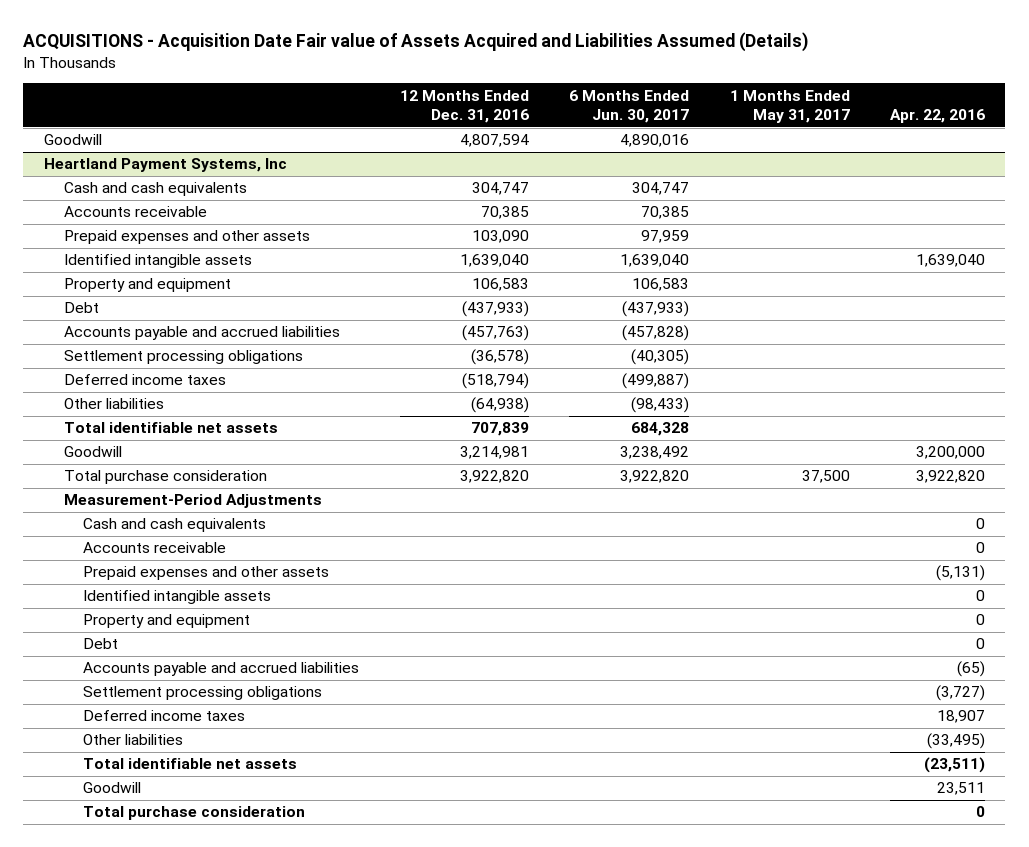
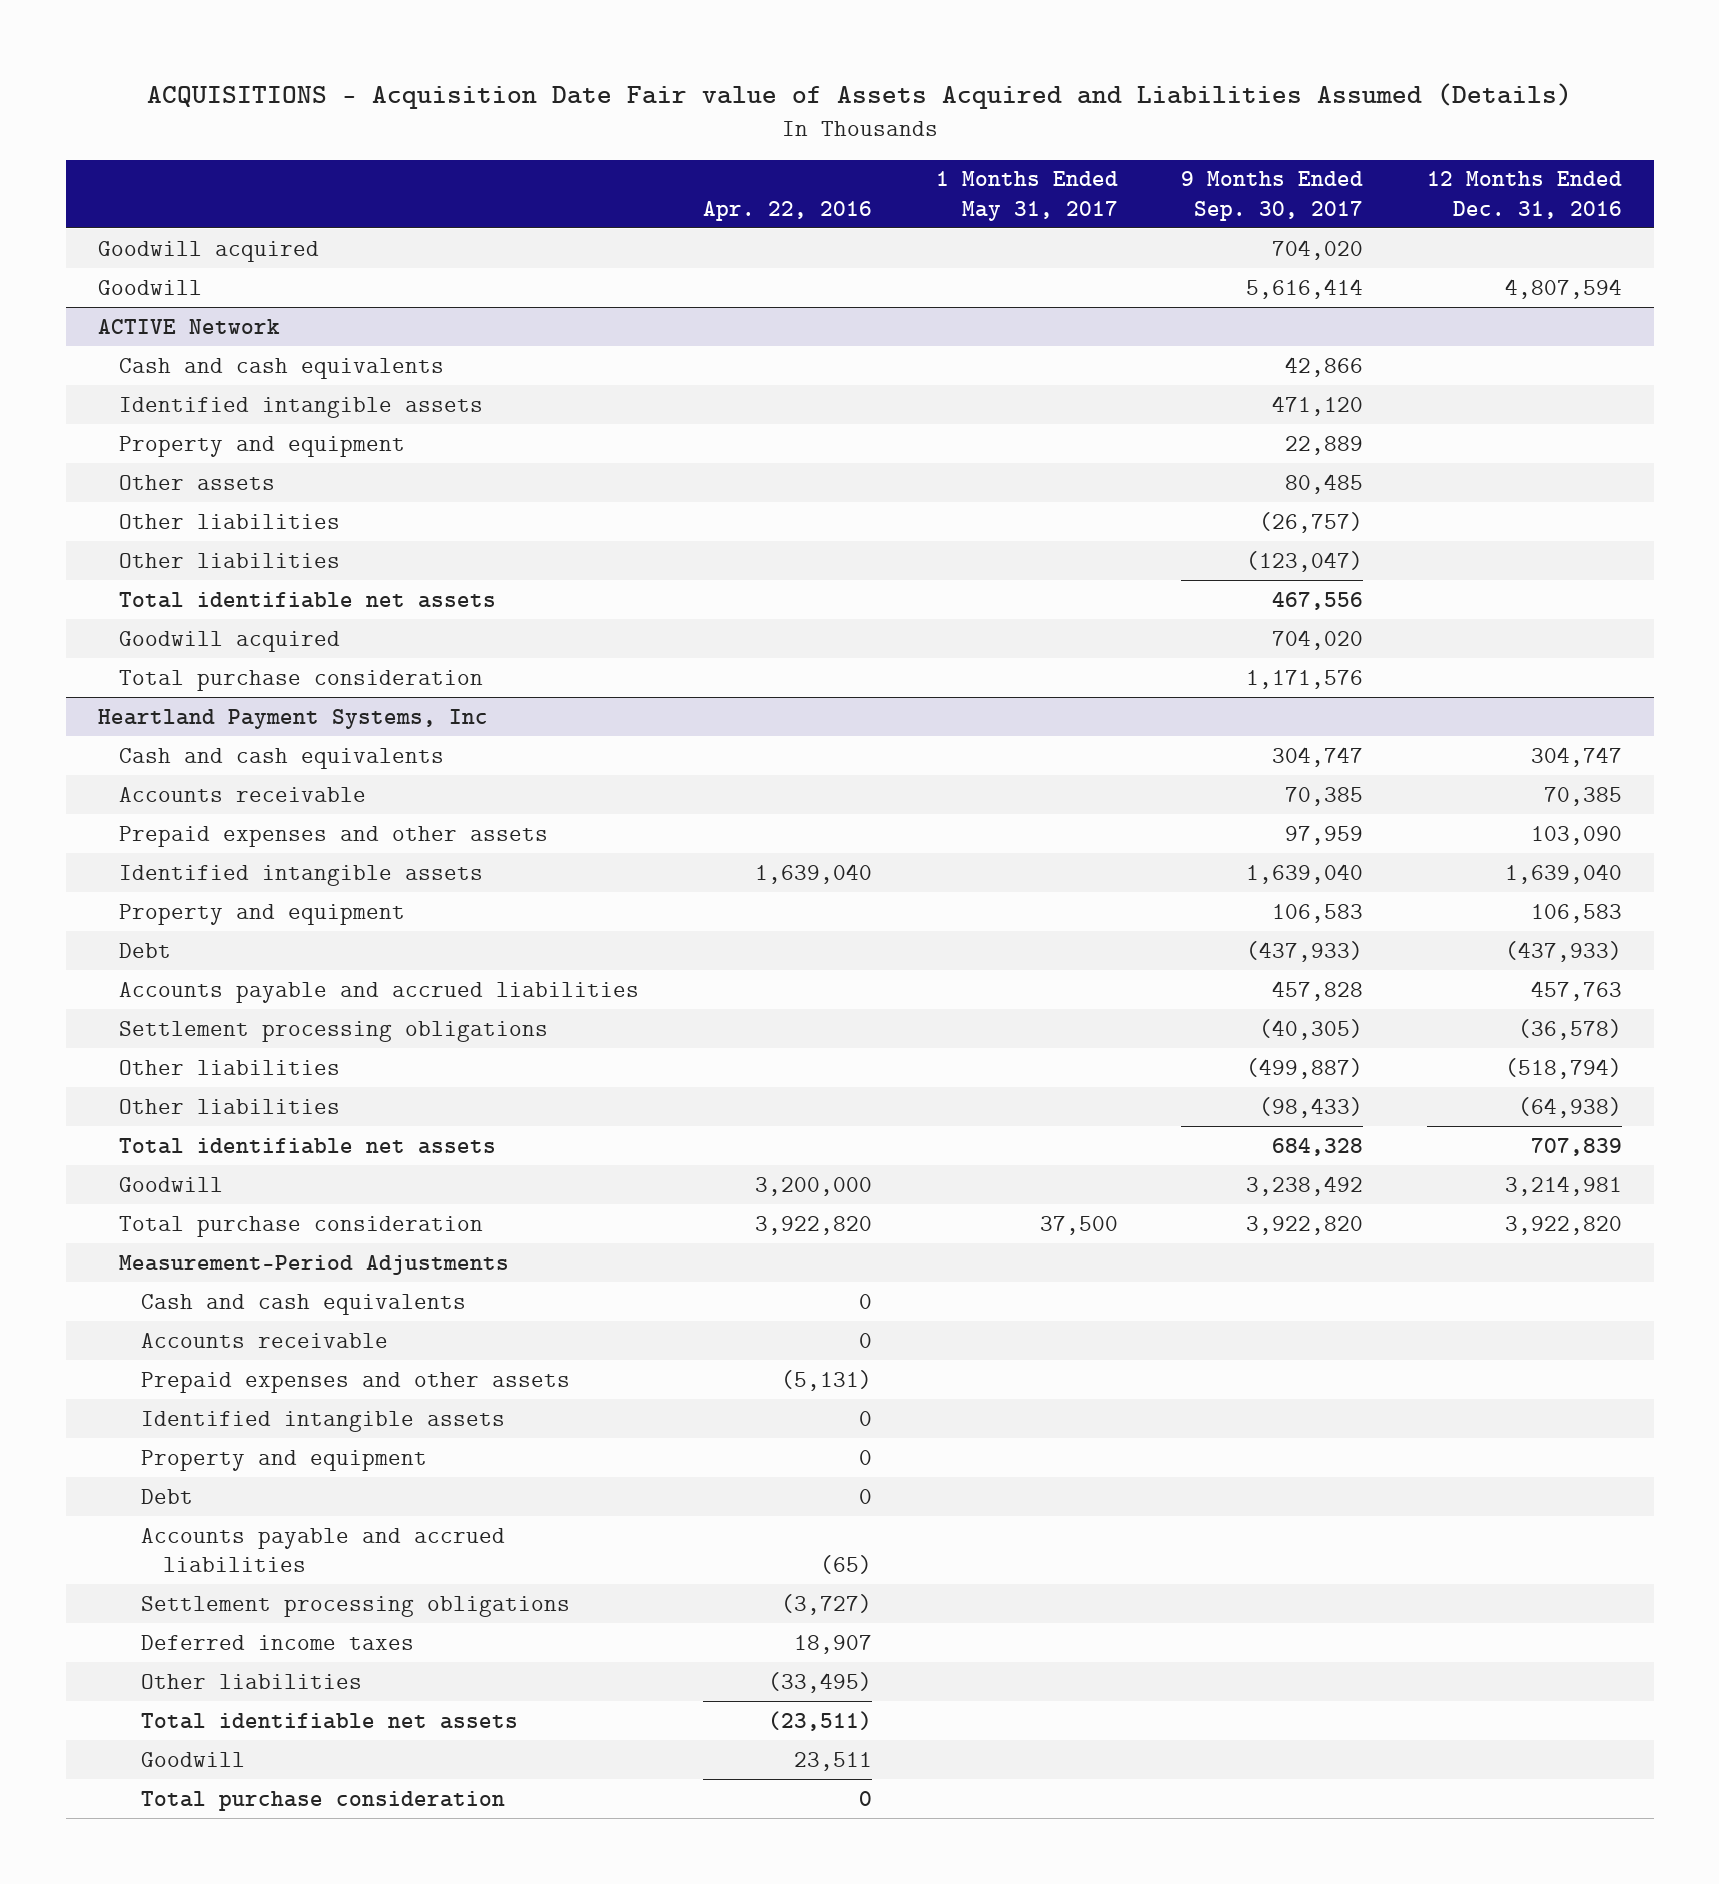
- | 12 Months Ended Dec. 31, 2016 | 6 Months Ended Jun. 30, 2017 | 1 Months Ended May 31, 2017 | Apr. 22, 2016
+ | Apr. 22, 2016 | 1 Months Ended May 31, 2017 | 9 Months Ended Sep. 30, 2017 | 12 Months Ended Dec. 31, 2016
+ Goodwill acquired | | | 704,020 |
+ ACTIVE Network
+ Cash and cash equivalents | | | 42,866 |
+ Identified intangible assets | | | 471,120 |
+ Property and equipment | | | 22,889 |
+ Other assets | | | 80,485 |
+ Other liabilities | | | (26,757) |
+ Other liabilities | | | (123,047) |
+ Total identifiable net assets | | | 467,556 |
+ Goodwill acquired | | | 704,020 |
+ Total purchase consideration | | | 1,171,576 |
@ Heartland Payment Systems, Inc
- Accounts payable and accrued liabilities | (457,763) | (457,828) | |
+ Accounts payable and accrued liabilities | | | 457,828 | 457,763
- Deferred income taxes | (518,794) | (499,887) | |
+ Other liabilities | | | (499,887) | (518,794)

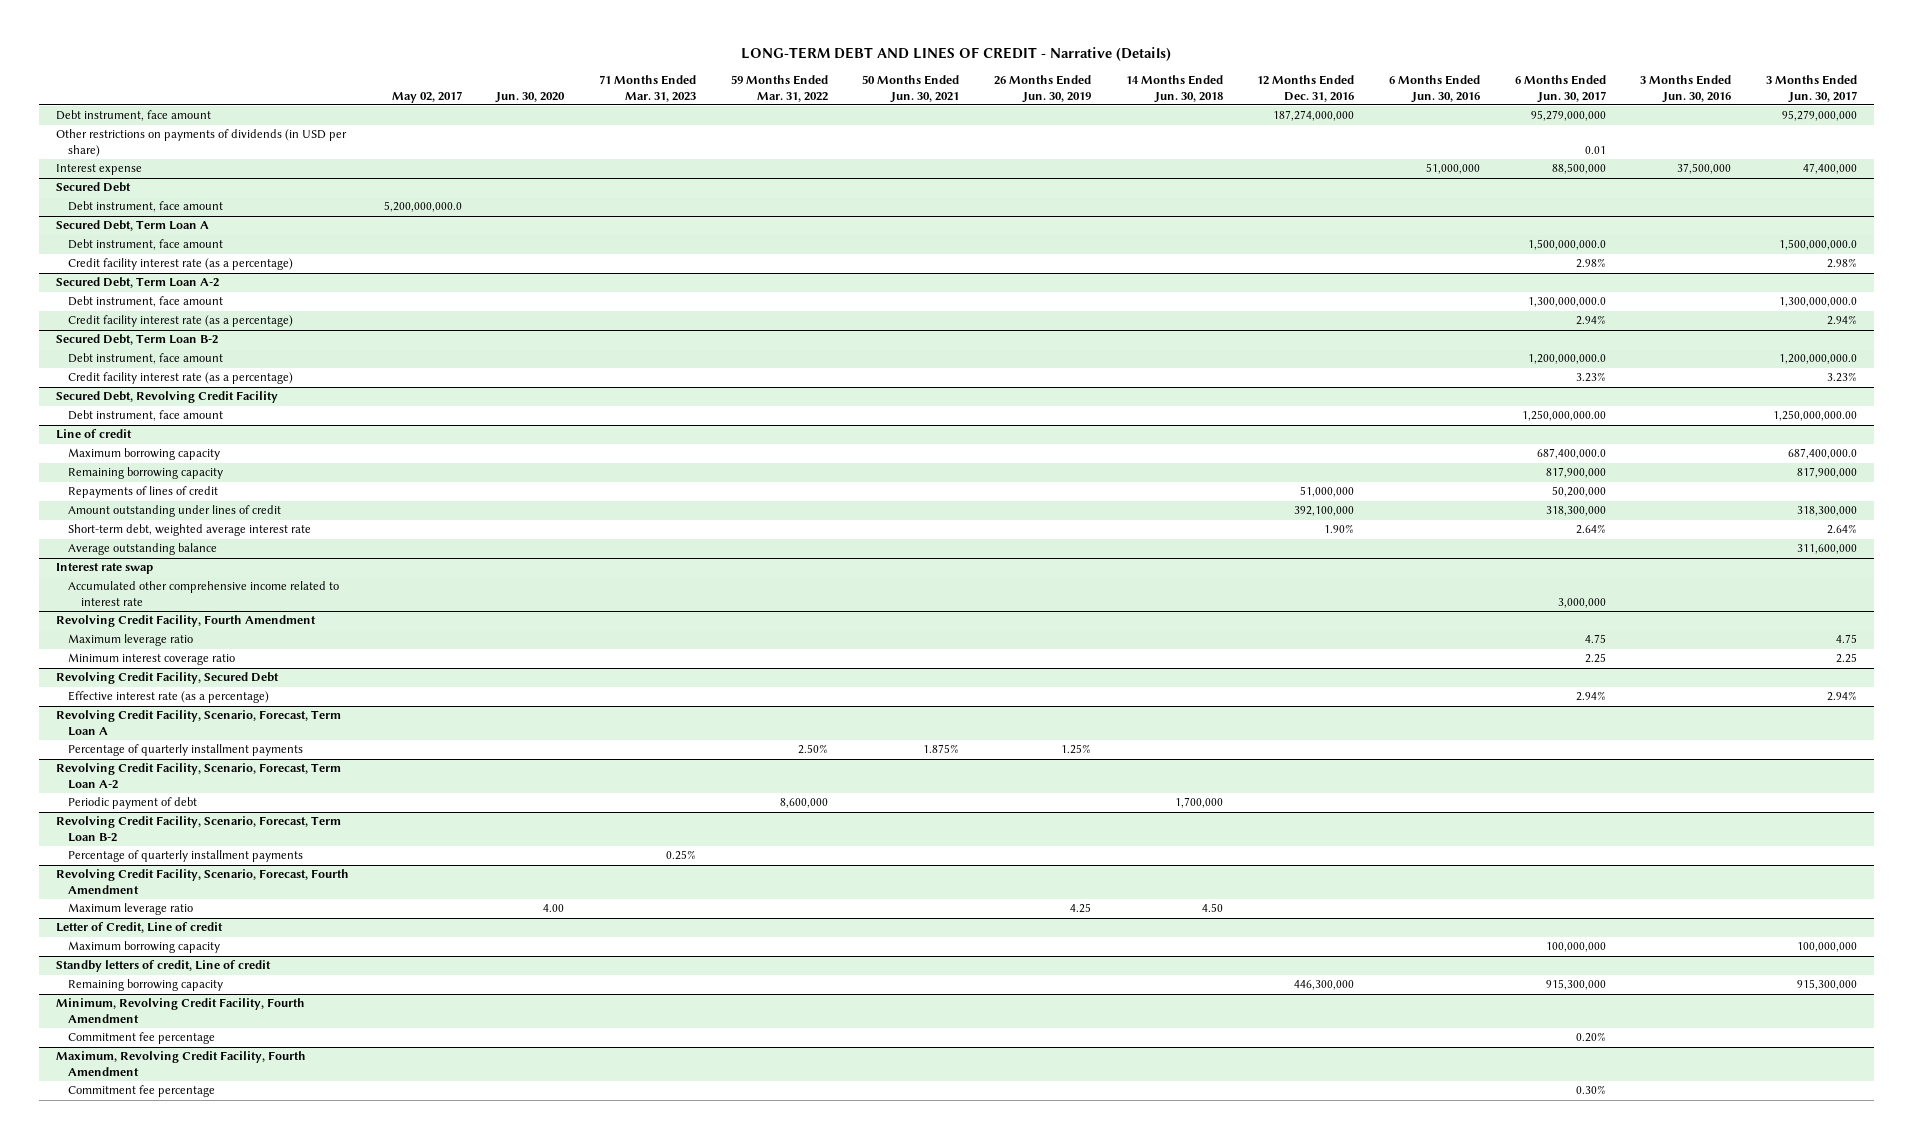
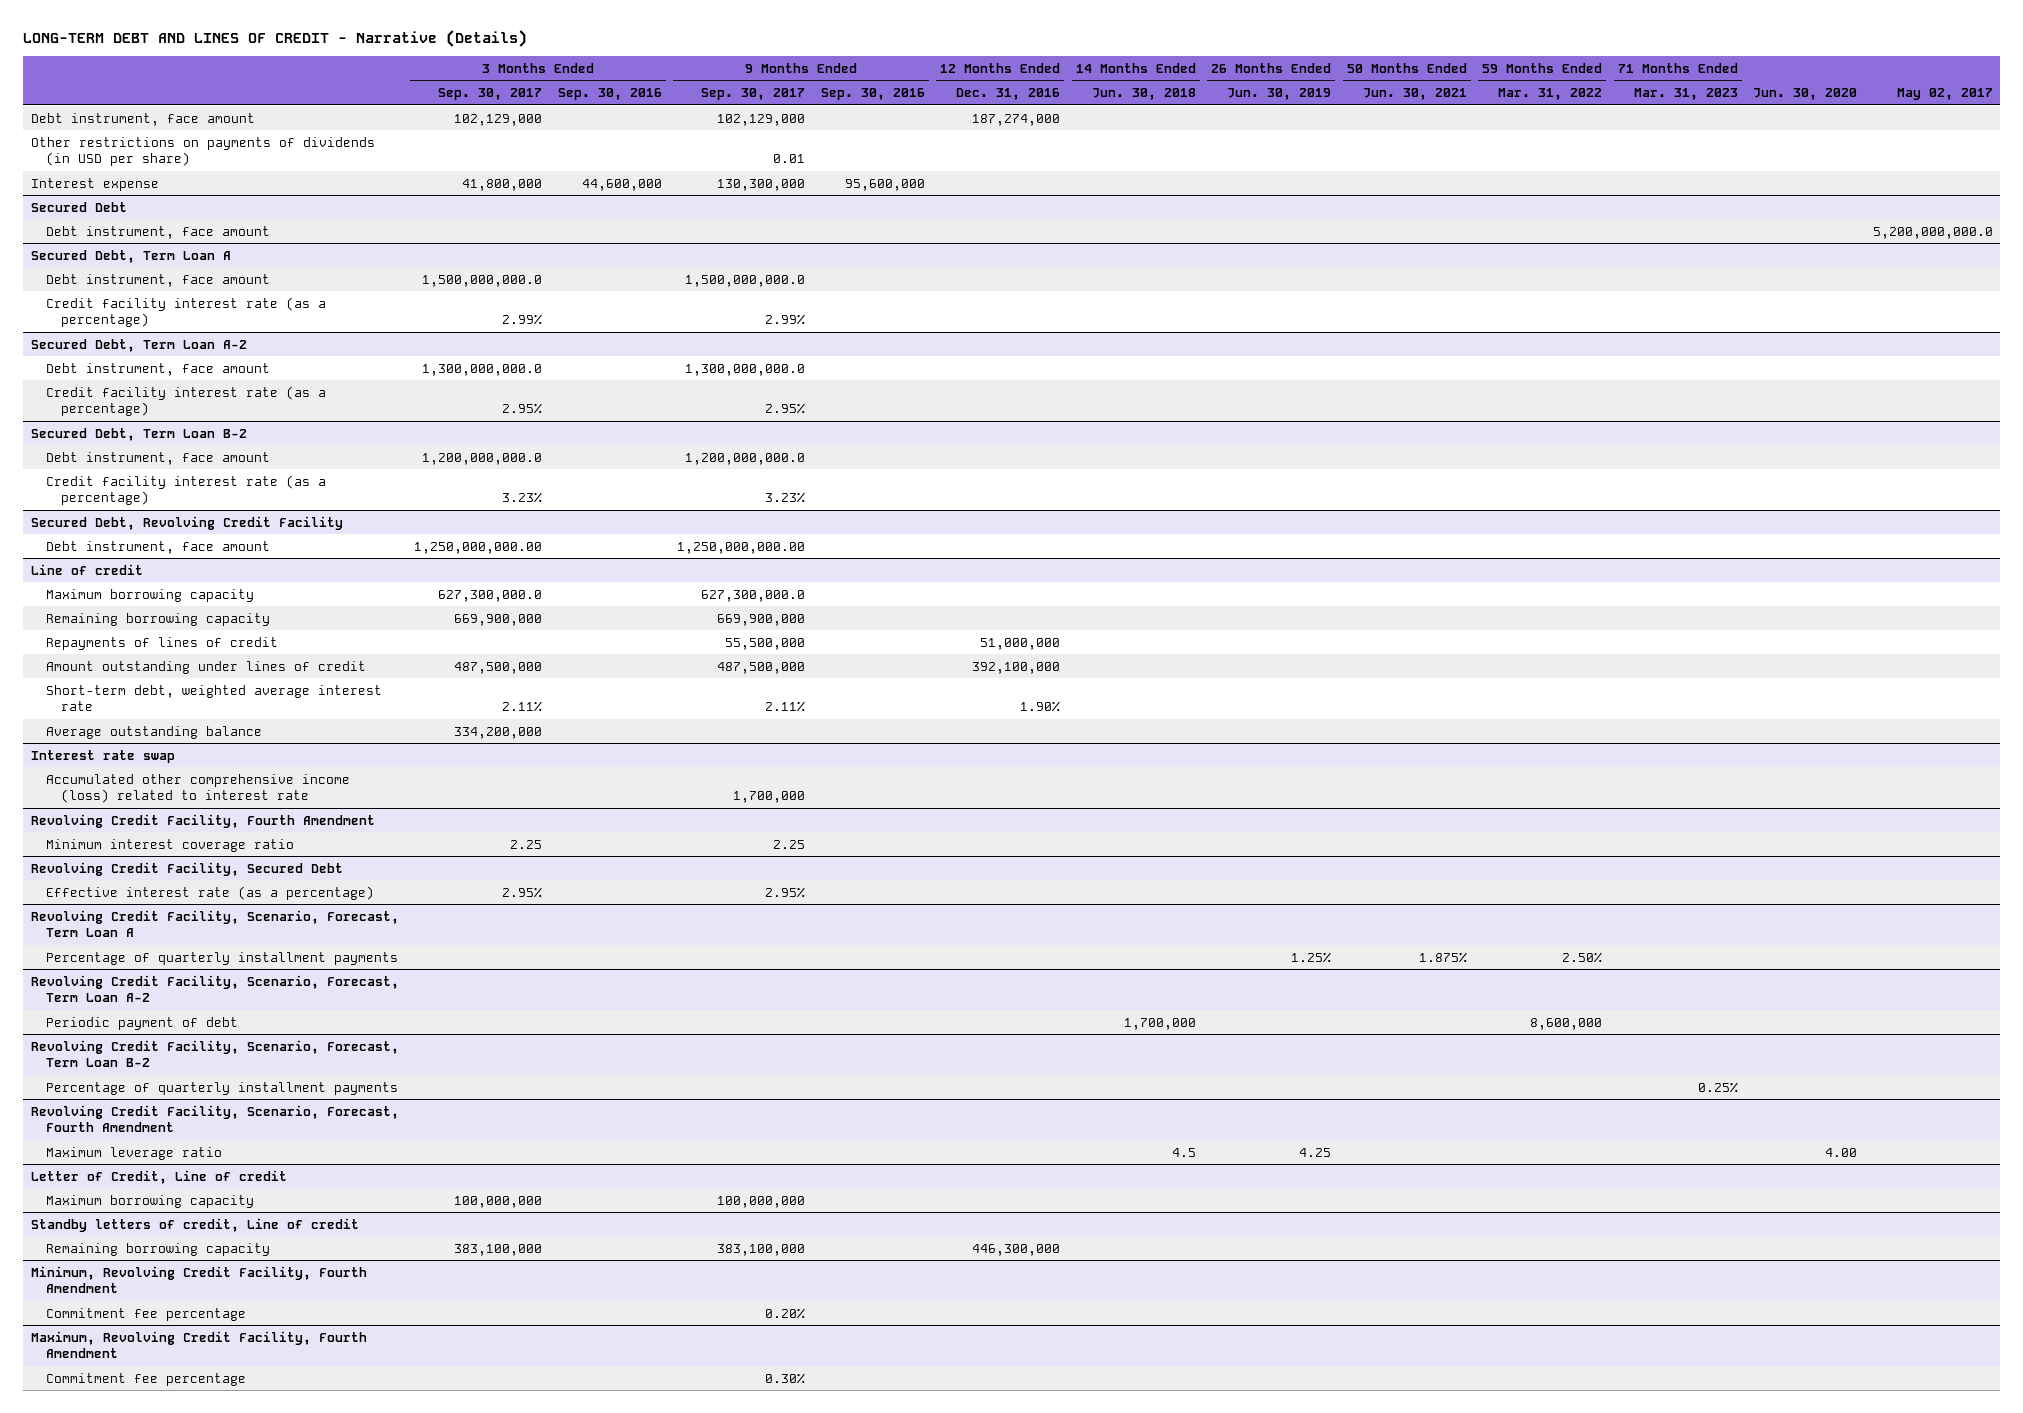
- | May 02, 2017 | Jun. 30, 2020 | 71 Months Ended Mar. 31, 2023 | 59 Months Ended Mar. 31, 2022 | 50 Months Ended Jun. 30, 2021 | 26 Months Ended Jun. 30, 2019 | 14 Months Ended Jun. 30, 2018 | 12 Months Ended Dec. 31, 2016 | 6 Months Ended Jun. 30, 2016 | 6 Months Ended Jun. 30, 2017 | 3 Months Ended Jun. 30, 2016 | 3 Months Ended Jun. 30, 2017
+ | 3 Months Ended Sep. 30, 2017 | 3 Months Ended Sep. 30, 2016 | 9 Months Ended Sep. 30, 2017 | 9 Months Ended Sep. 30, 2016 | 12 Months Ended Dec. 31, 2016 | 14 Months Ended Jun. 30, 2018 | 26 Months Ended Jun. 30, 2019 | 50 Months Ended Jun. 30, 2021 | 59 Months Ended Mar. 31, 2022 | 71 Months Ended Mar. 31, 2023 | Jun. 30, 2020 | May 02, 2017
- Debt instrument, face amount | | | | | | | | 187,274,000,000 | | 95,279,000,000 | | 95,279,000,000
+ Debt instrument, face amount | 102,129,000 | | 102,129,000 | | 187,274,000 | | | | | | |
@ Interest rate swap
- Accumulated other comprehensive income related to interest rate | | | | | | | | | | 3,000,000 | |
+ Accumulated other comprehensive income (loss) related to interest rate | | | 1,700,000 | | | | | | | | |
@ Revolving Credit Facility, Fourth Amendment
- Maximum leverage ratio | | | | | | | | | | 4.75 | | 4.75
@ Revolving Credit Facility, Scenario, Forecast, Fourth Amendment
- Maximum leverage ratio | | 4.00 | | | | 4.25 | 4.50 | | | | |
+ Maximum leverage ratio | | | | | | 4.5 | 4.25 | | | | 4.00 |

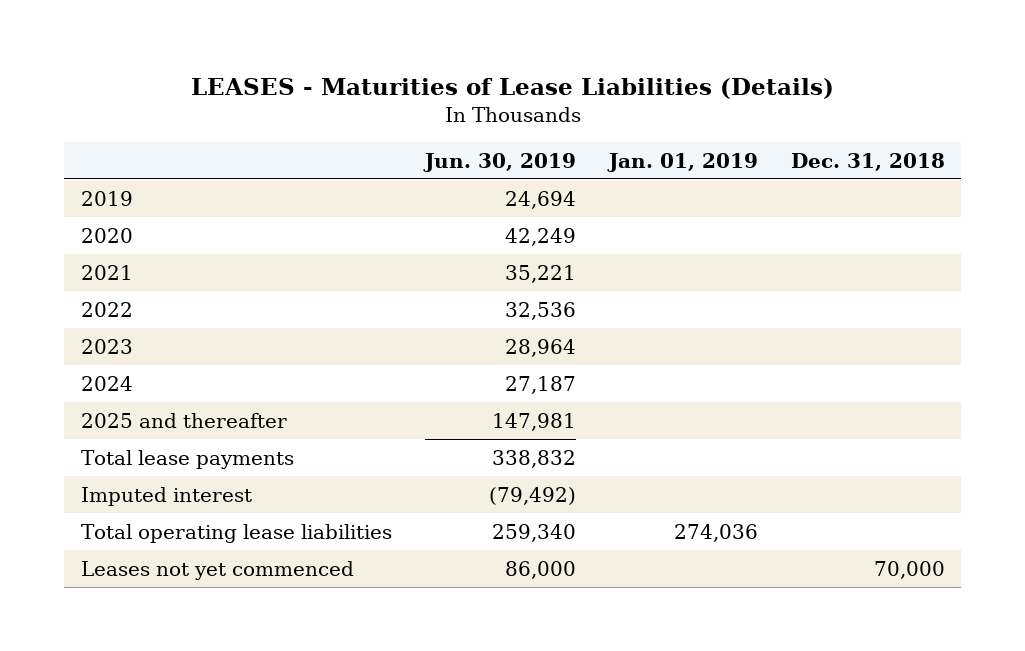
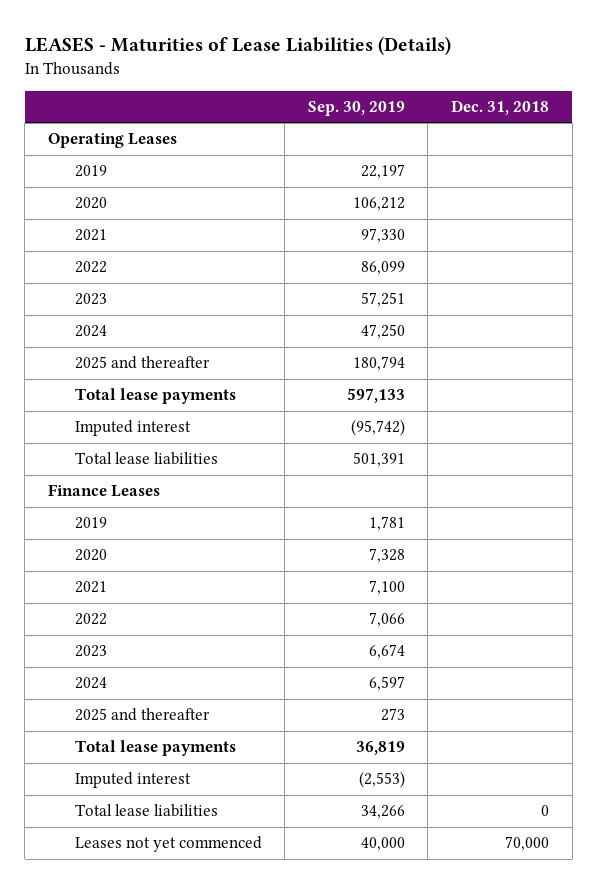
- | Jun. 30, 2019 | Jan. 01, 2019 | Dec. 31, 2018
+ | Sep. 30, 2019 | Dec. 31, 2018
+ Operating Leases
- Total operating lease liabilities | 259,340 | 274,036 |
+ Total lease liabilities | 501,391 |
+ Finance Leases
+ 2019 | 1,781 |
+ 2020 | 7,328 |
+ 2021 | 7,100 |
+ 2022 | 7,066 |
+ 2023 | 6,674 |
+ 2024 | 6,597 |
+ 2025 and thereafter | 273 |
+ Total lease payments | 36,819 |
+ Imputed interest | (2,553) |
+ Total lease liabilities | 34,266 | 0

